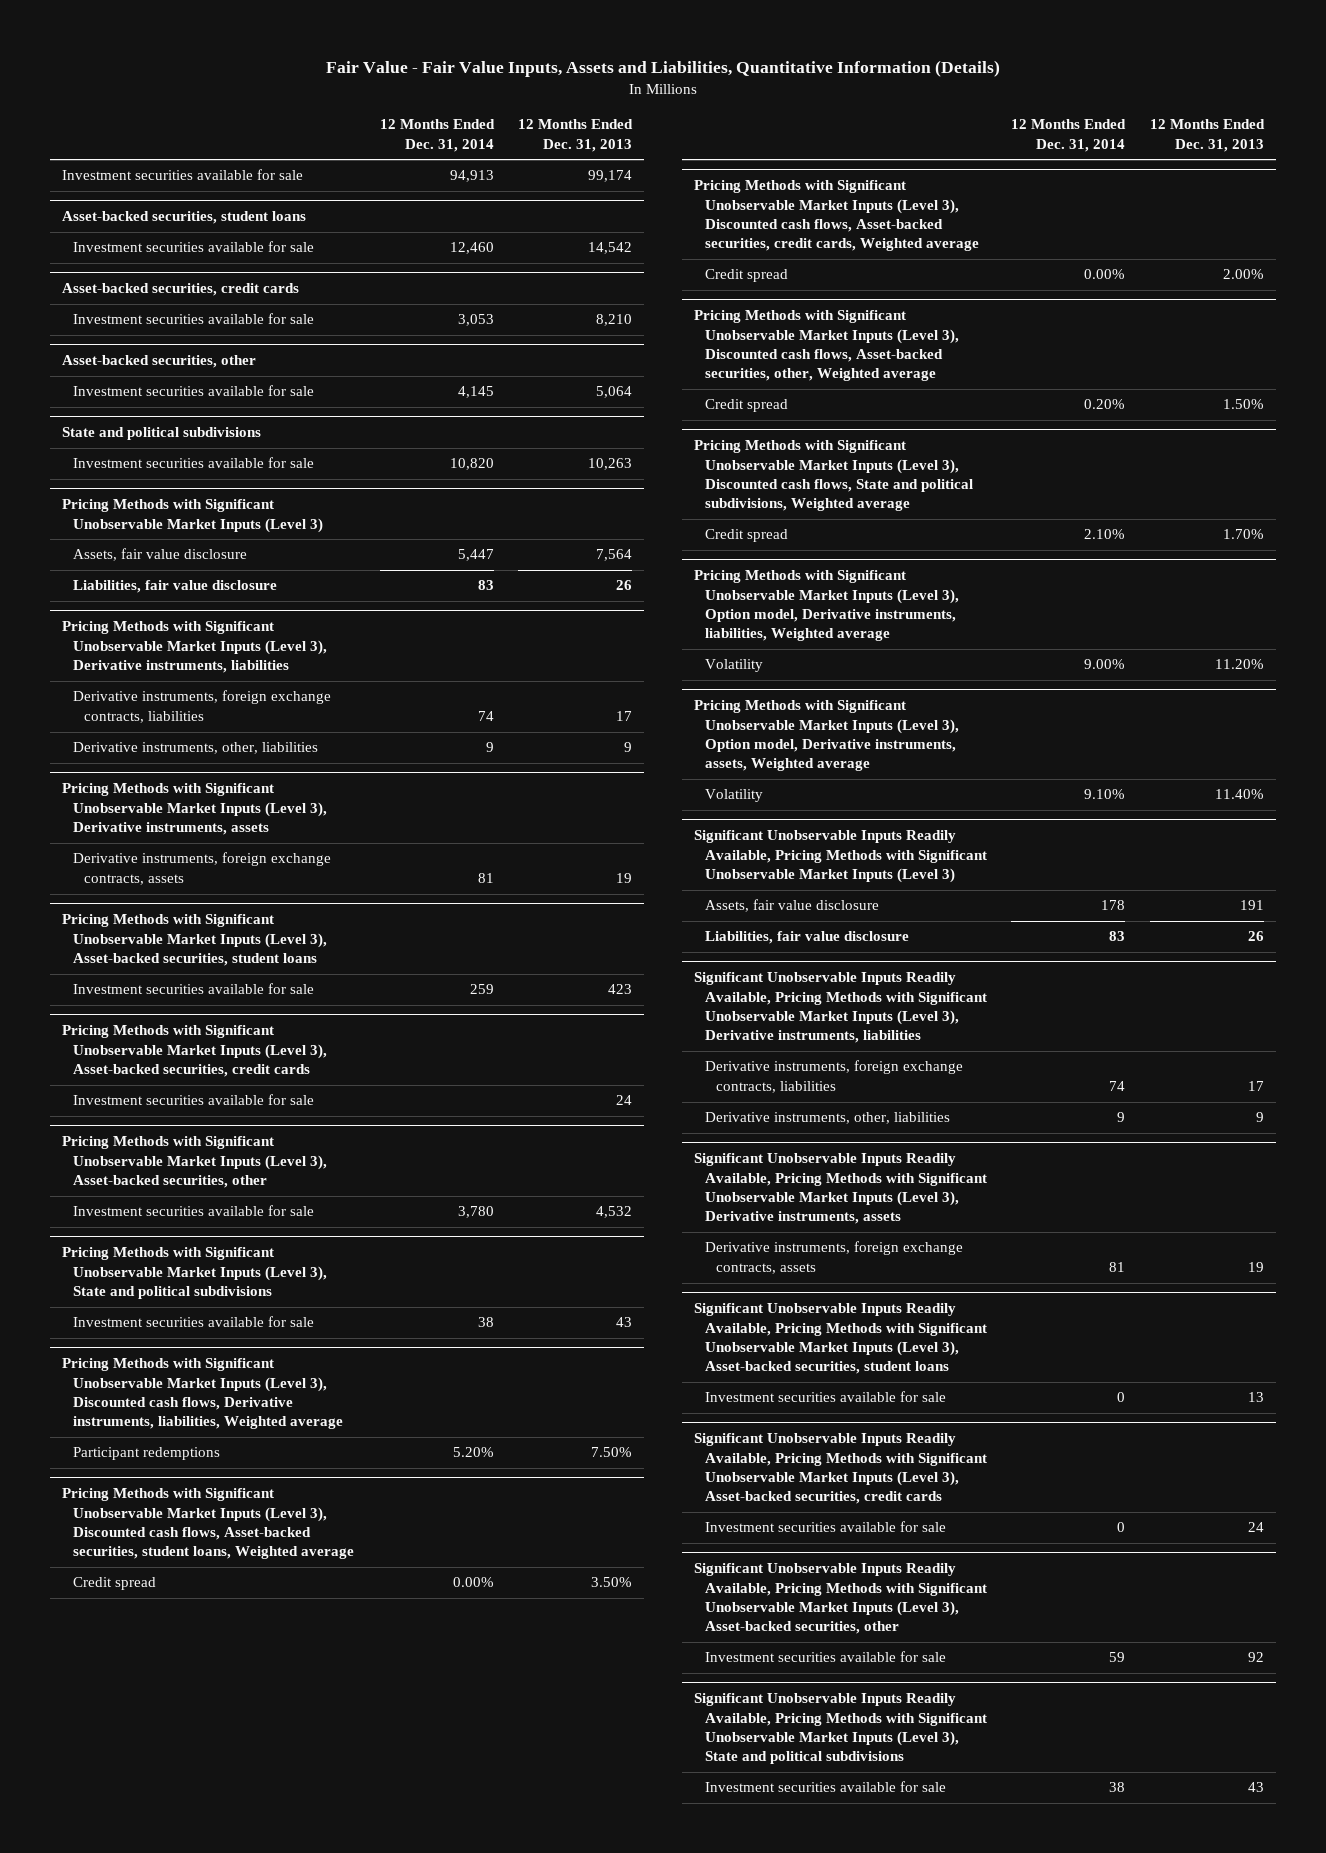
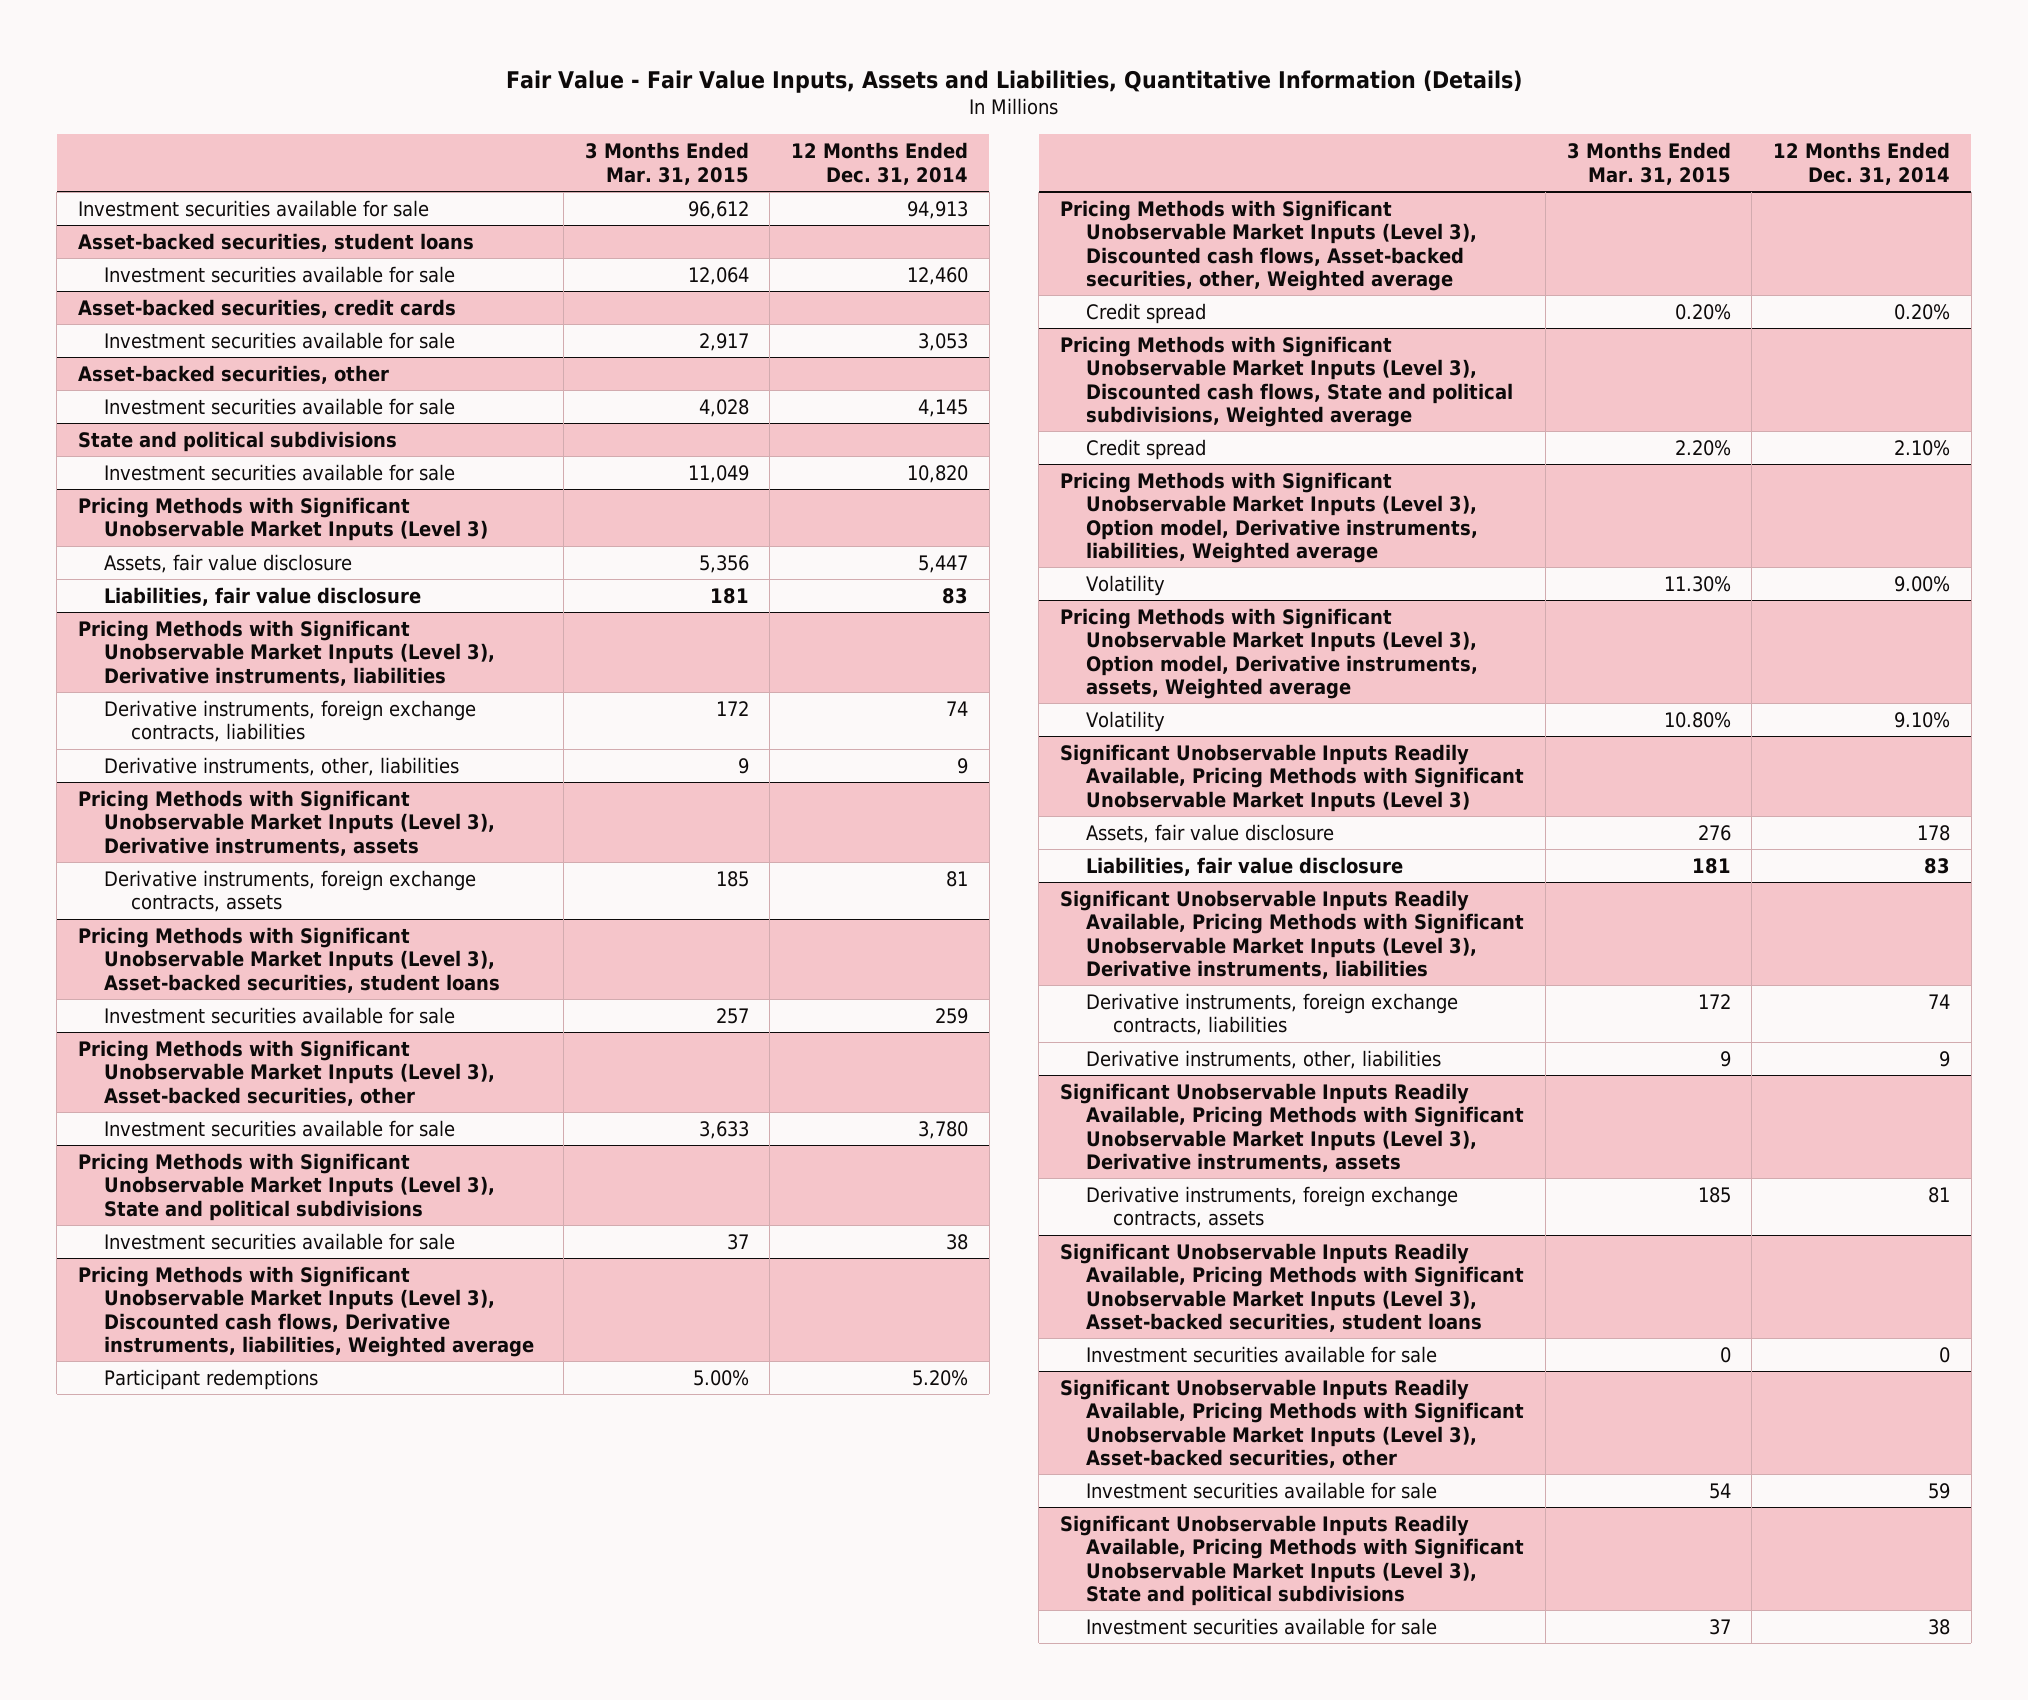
- | 12 Months Ended Dec. 31, 2014 | 12 Months Ended Dec. 31, 2013
+ | 3 Months Ended Mar. 31, 2015 | 12 Months Ended Dec. 31, 2014
- Pricing Methods with Significant Unobservable Market Inputs (Level 3), Asset-backed securities, credit cards
- Investment securities available for sale | | 24
- Pricing Methods with Significant Unobservable Market Inputs (Level 3), Discounted cash flows, Asset-backed securities, student loans, Weighted average
- Credit spread | 0.00% | 3.50%
- Pricing Methods with Significant Unobservable Market Inputs (Level 3), Discounted cash flows, Asset-backed securities, credit cards, Weighted average
- Credit spread | 0.00% | 2.00%
- Significant Unobservable Inputs Readily Available, Pricing Methods with Significant Unobservable Market Inputs (Level 3), Asset-backed securities, credit cards
- Investment securities available for sale | 0 | 24

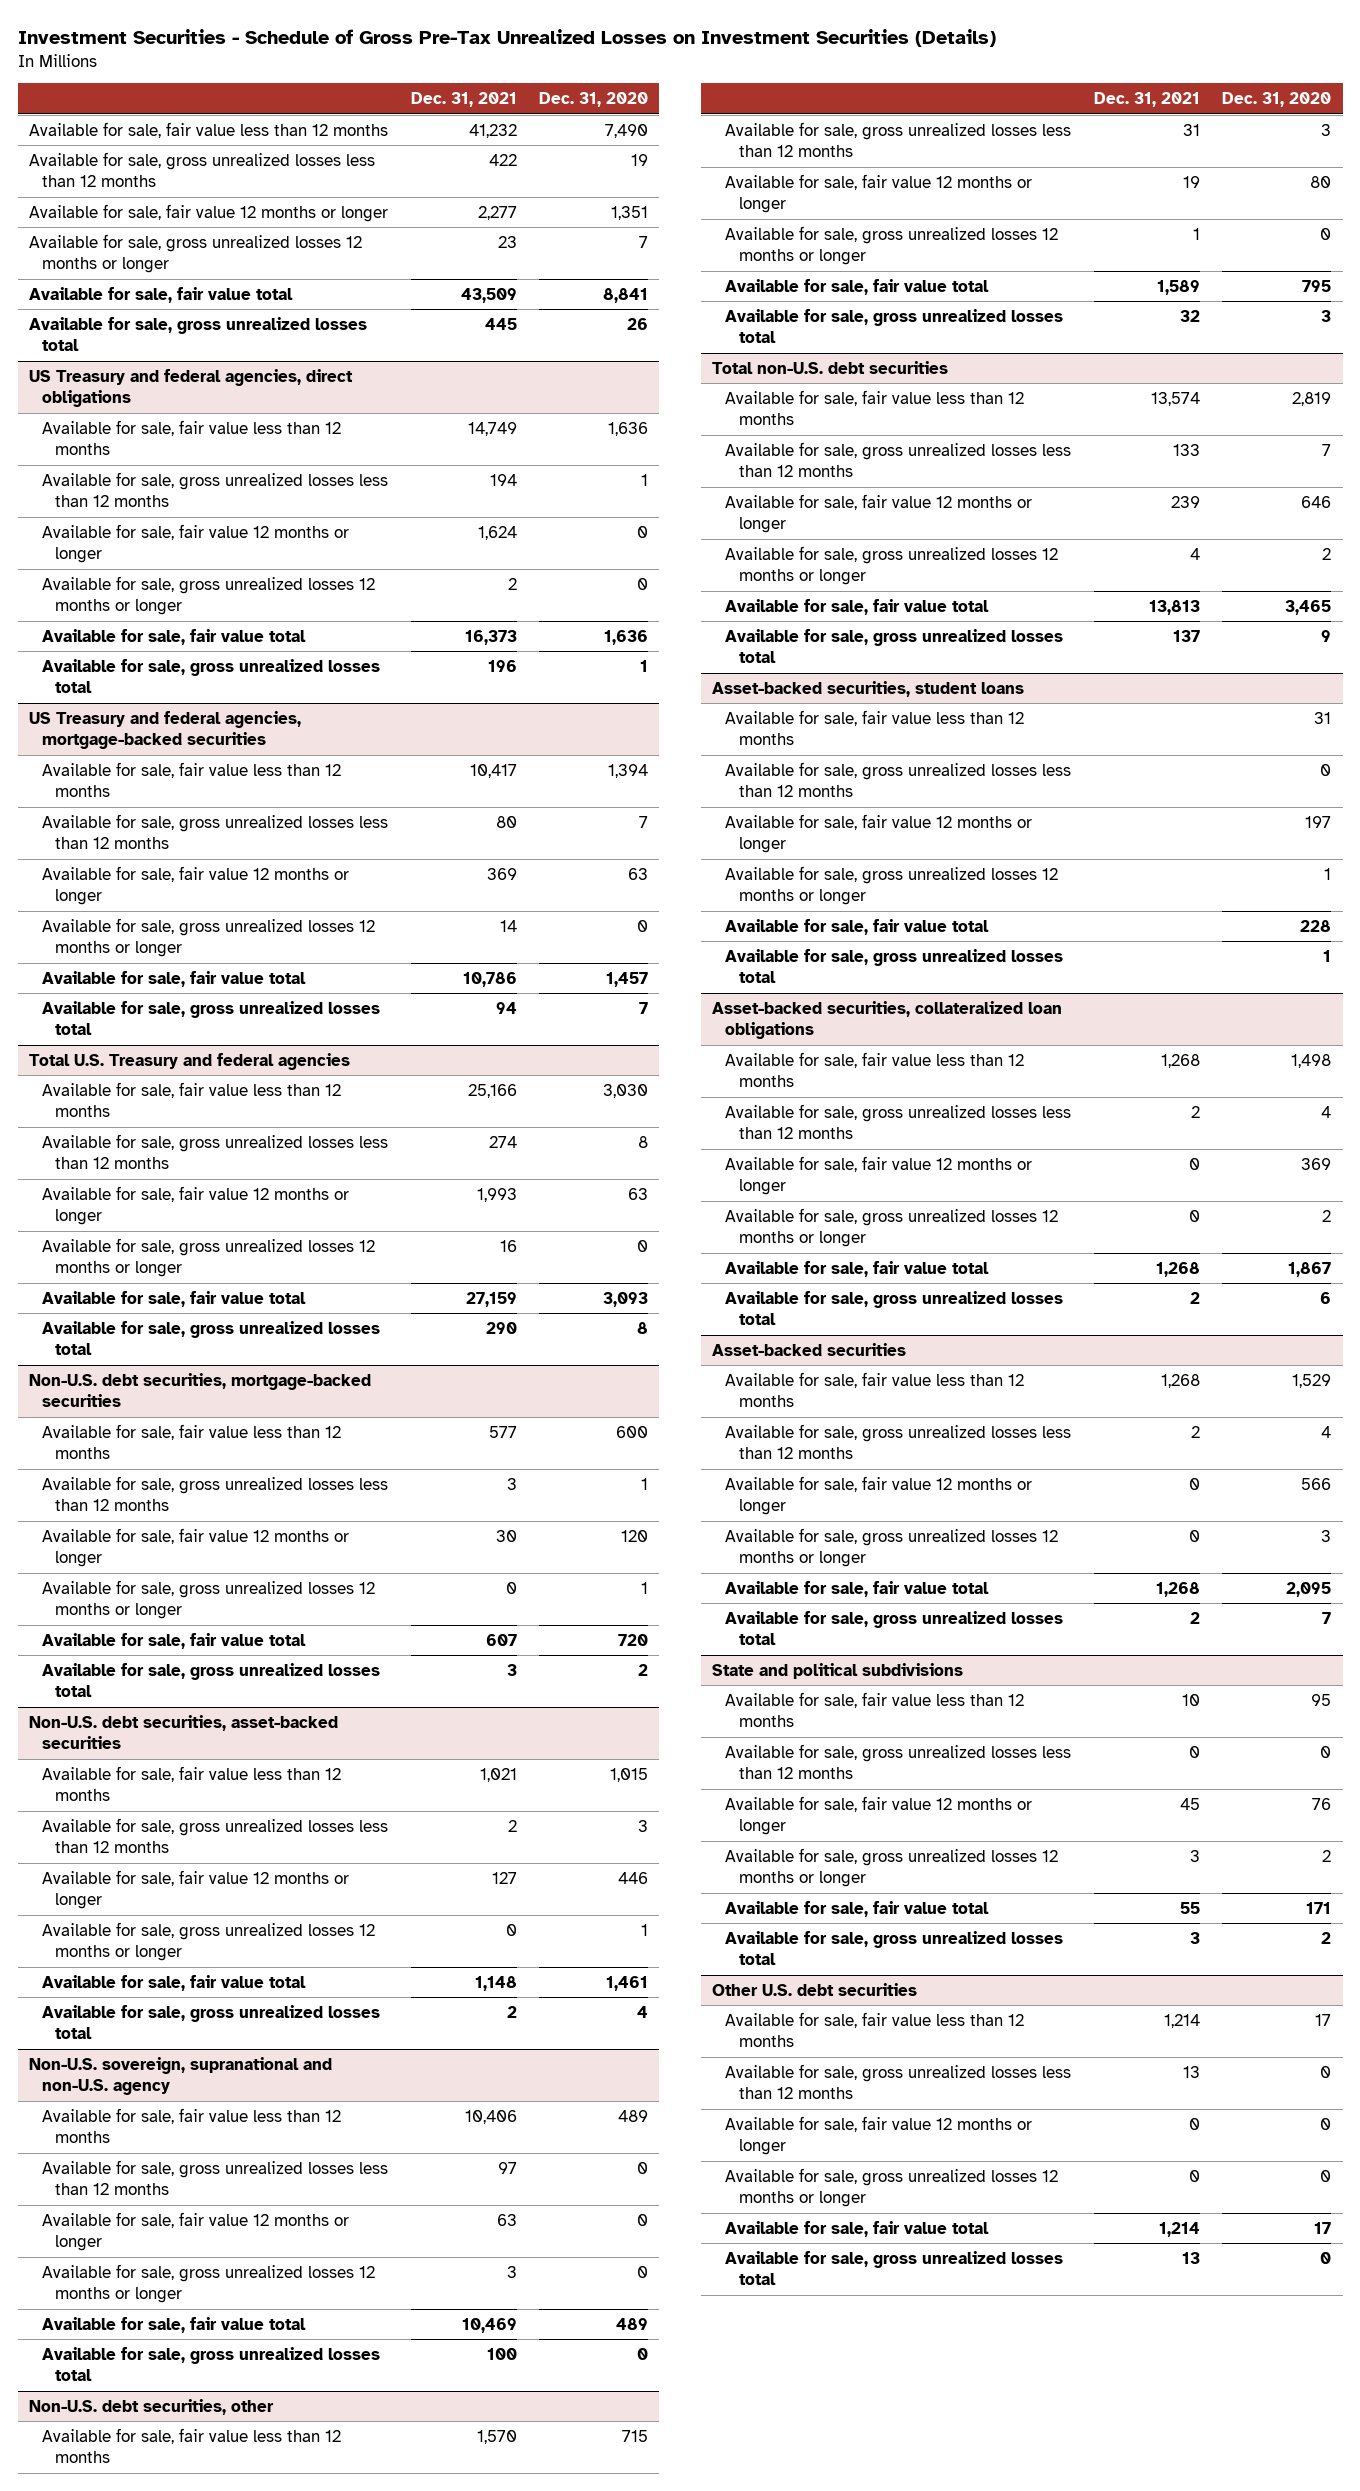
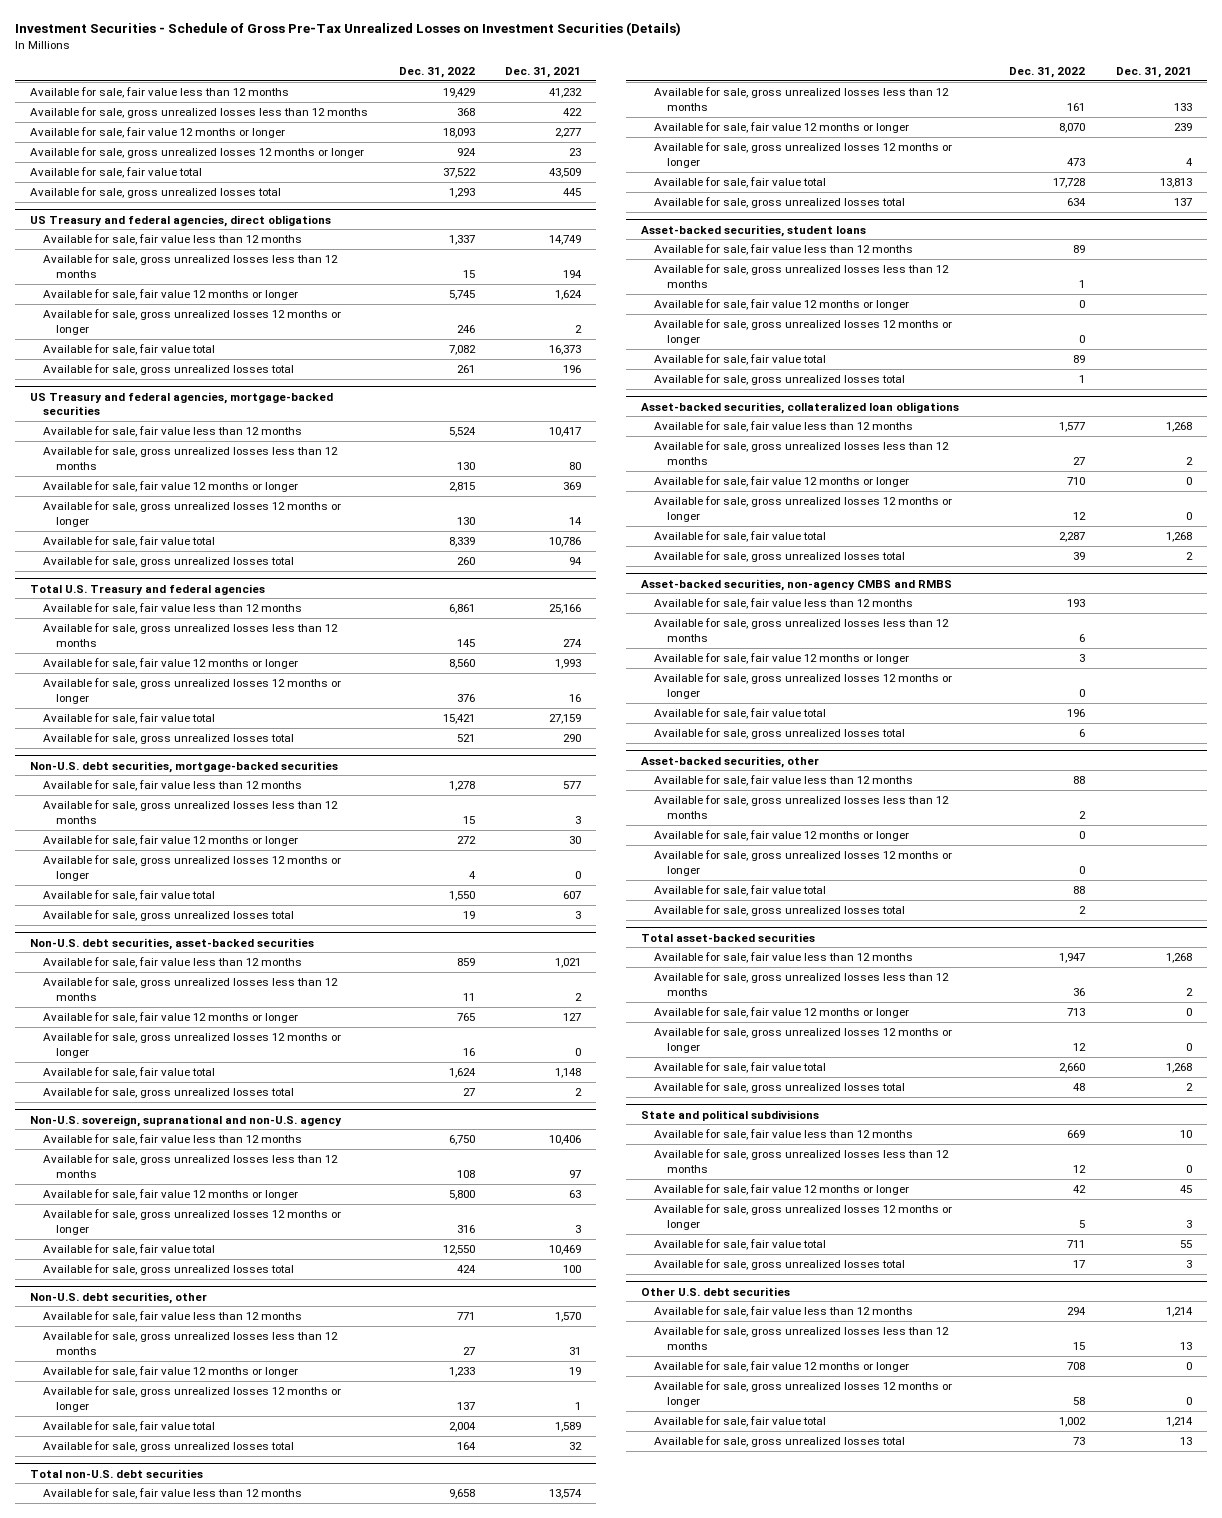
- | Dec. 31, 2021 | Dec. 31, 2020
+ | Dec. 31, 2022 | Dec. 31, 2021
- Asset-backed securities
+ Asset-backed securities, non-agency CMBS and RMBS
+ Available for sale, fair value less than 12 months | 193 |
+ Available for sale, gross unrealized losses less than 12 months | 6 |
+ Available for sale, fair value 12 months or longer | 3 |
+ Available for sale, gross unrealized losses 12 months or longer | 0 |
+ Available for sale, fair value total | 196 |
+ Available for sale, gross unrealized losses total | 6 |
+ Asset-backed securities, other
+ Available for sale, fair value less than 12 months | 88 |
+ Available for sale, gross unrealized losses less than 12 months | 2 |
+ Available for sale, fair value 12 months or longer | 0 |
+ Available for sale, gross unrealized losses 12 months or longer | 0 |
+ Available for sale, fair value total | 88 |
+ Available for sale, gross unrealized losses total | 2 |
+ Total asset-backed securities

